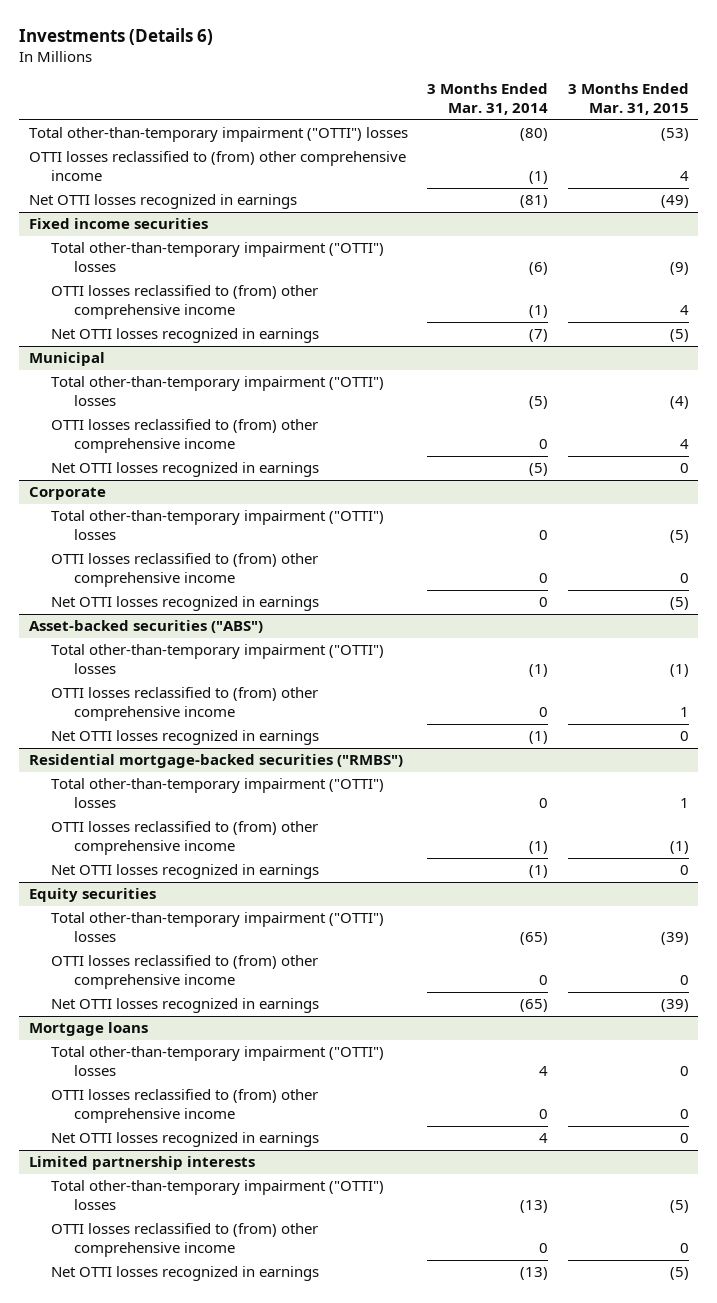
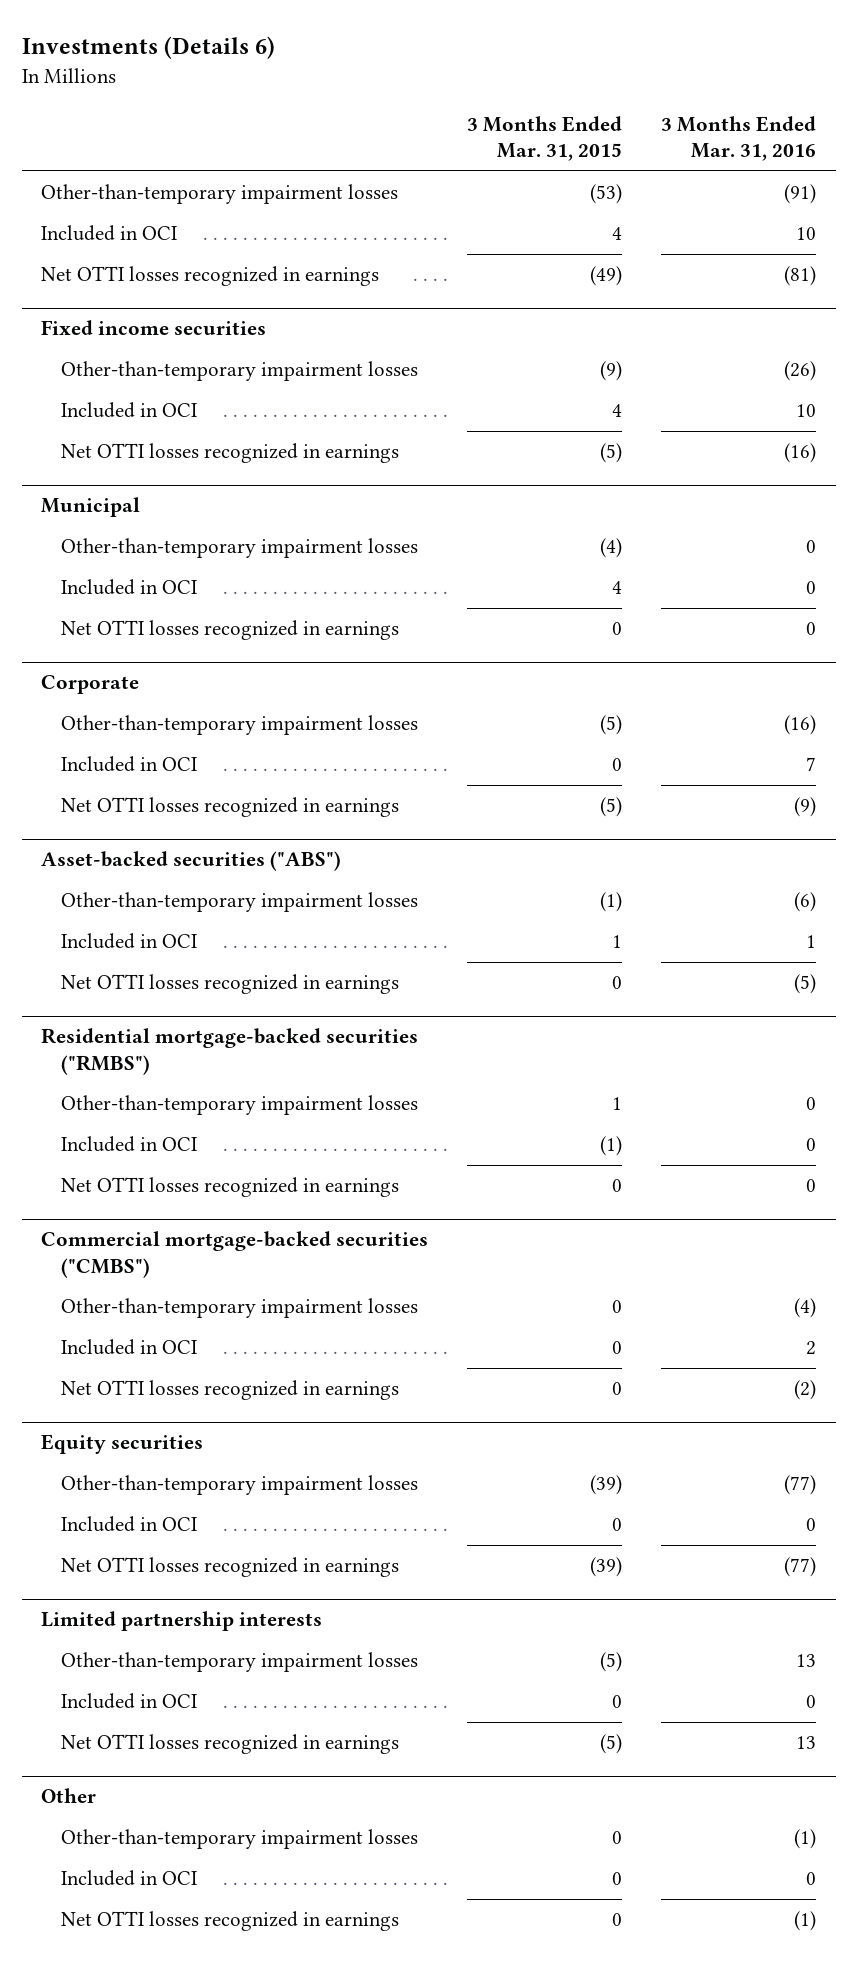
- | 3 Months Ended Mar. 31, 2014 | 3 Months Ended Mar. 31, 2015
+ | 3 Months Ended Mar. 31, 2015 | 3 Months Ended Mar. 31, 2016
- Total other-than-temporary impairment ("OTTI") losses | (80) | (53)
- OTTI losses reclassified to (from) other comprehensive income | (1) | 4
+ Other-than-temporary impairment losses | (53) | (91)
+ Included in OCI | 4 | 10
@ Fixed income securities
- Total other-than-temporary impairment ("OTTI") losses | (6) | (9)
- OTTI losses reclassified to (from) other comprehensive income | (1) | 4
+ Other-than-temporary impairment losses | (9) | (26)
+ Included in OCI | 4 | 10
@ Municipal
- Total other-than-temporary impairment ("OTTI") losses | (5) | (4)
- OTTI losses reclassified to (from) other comprehensive income | 0 | 4
+ Other-than-temporary impairment losses | (4) | 0
+ Included in OCI | 4 | 0
@ Corporate
- Total other-than-temporary impairment ("OTTI") losses | 0 | (5)
- OTTI losses reclassified to (from) other comprehensive income | 0 | 0
+ Other-than-temporary impairment losses | (5) | (16)
+ Included in OCI | 0 | 7
@ Asset-backed securities ("ABS")
- Total other-than-temporary impairment ("OTTI") losses | (1) | (1)
- OTTI losses reclassified to (from) other comprehensive income | 0 | 1
+ Other-than-temporary impairment losses | (1) | (6)
+ Included in OCI | 1 | 1
@ Residential mortgage-backed securities ("RMBS")
- Total other-than-temporary impairment ("OTTI") losses | 0 | 1
- OTTI losses reclassified to (from) other comprehensive income | (1) | (1)
+ Other-than-temporary impairment losses | 1 | 0
+ Included in OCI | (1) | 0
+ Commercial mortgage-backed securities ("CMBS")
+ Other-than-temporary impairment losses | 0 | (4)
+ Included in OCI | 0 | 2
+ Net OTTI losses recognized in earnings | 0 | (2)
@ Equity securities
- Total other-than-temporary impairment ("OTTI") losses | (65) | (39)
- OTTI losses reclassified to (from) other comprehensive income | 0 | 0
+ Other-than-temporary impairment losses | (39) | (77)
+ Included in OCI | 0 | 0
- Mortgage loans
- Total other-than-temporary impairment ("OTTI") losses | 4 | 0
- OTTI losses reclassified to (from) other comprehensive income | 0 | 0
- Net OTTI losses recognized in earnings | 4 | 0
@ Limited partnership interests
- Total other-than-temporary impairment ("OTTI") losses | (13) | (5)
- OTTI losses reclassified to (from) other comprehensive income | 0 | 0
+ Other-than-temporary impairment losses | (5) | 13
+ Included in OCI | 0 | 0
+ Other
+ Other-than-temporary impairment losses | 0 | (1)
+ Included in OCI | 0 | 0
+ Net OTTI losses recognized in earnings | 0 | (1)

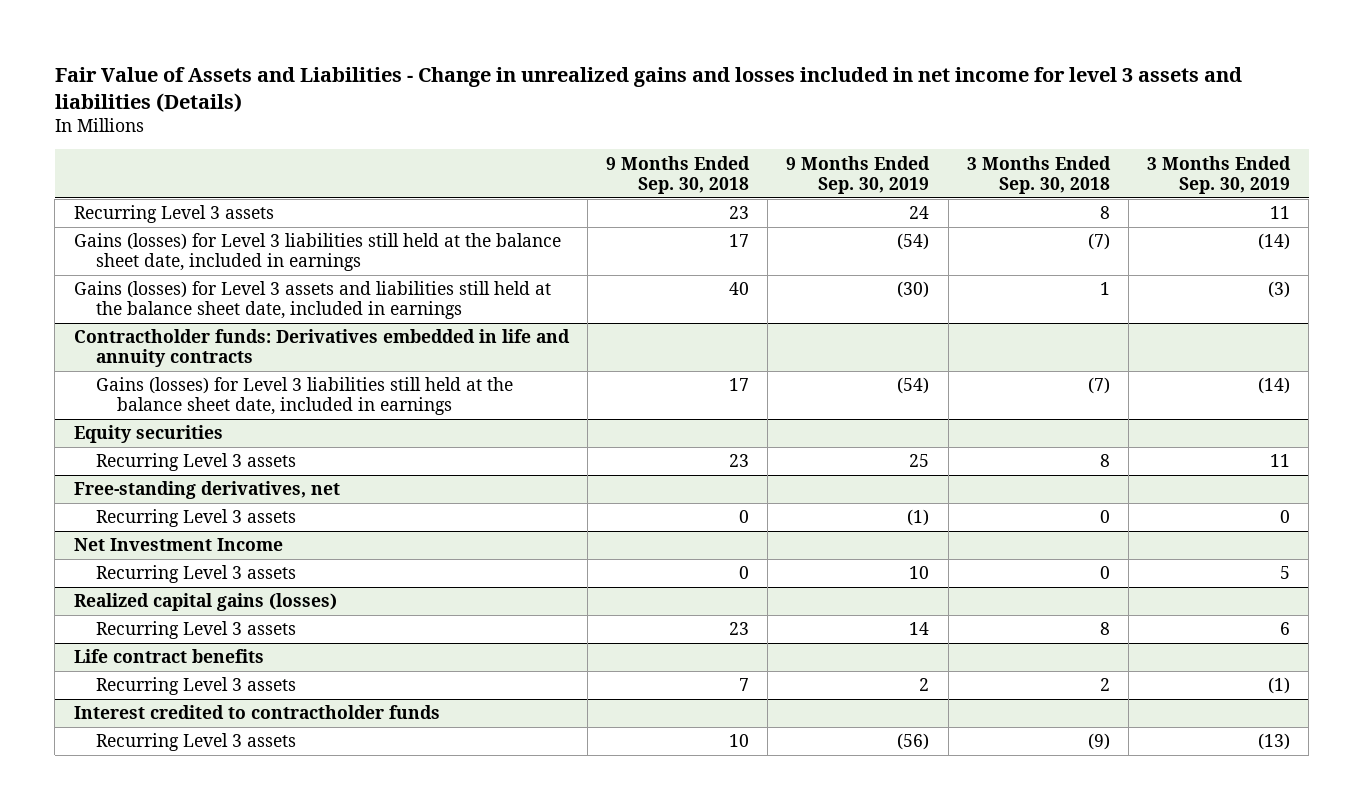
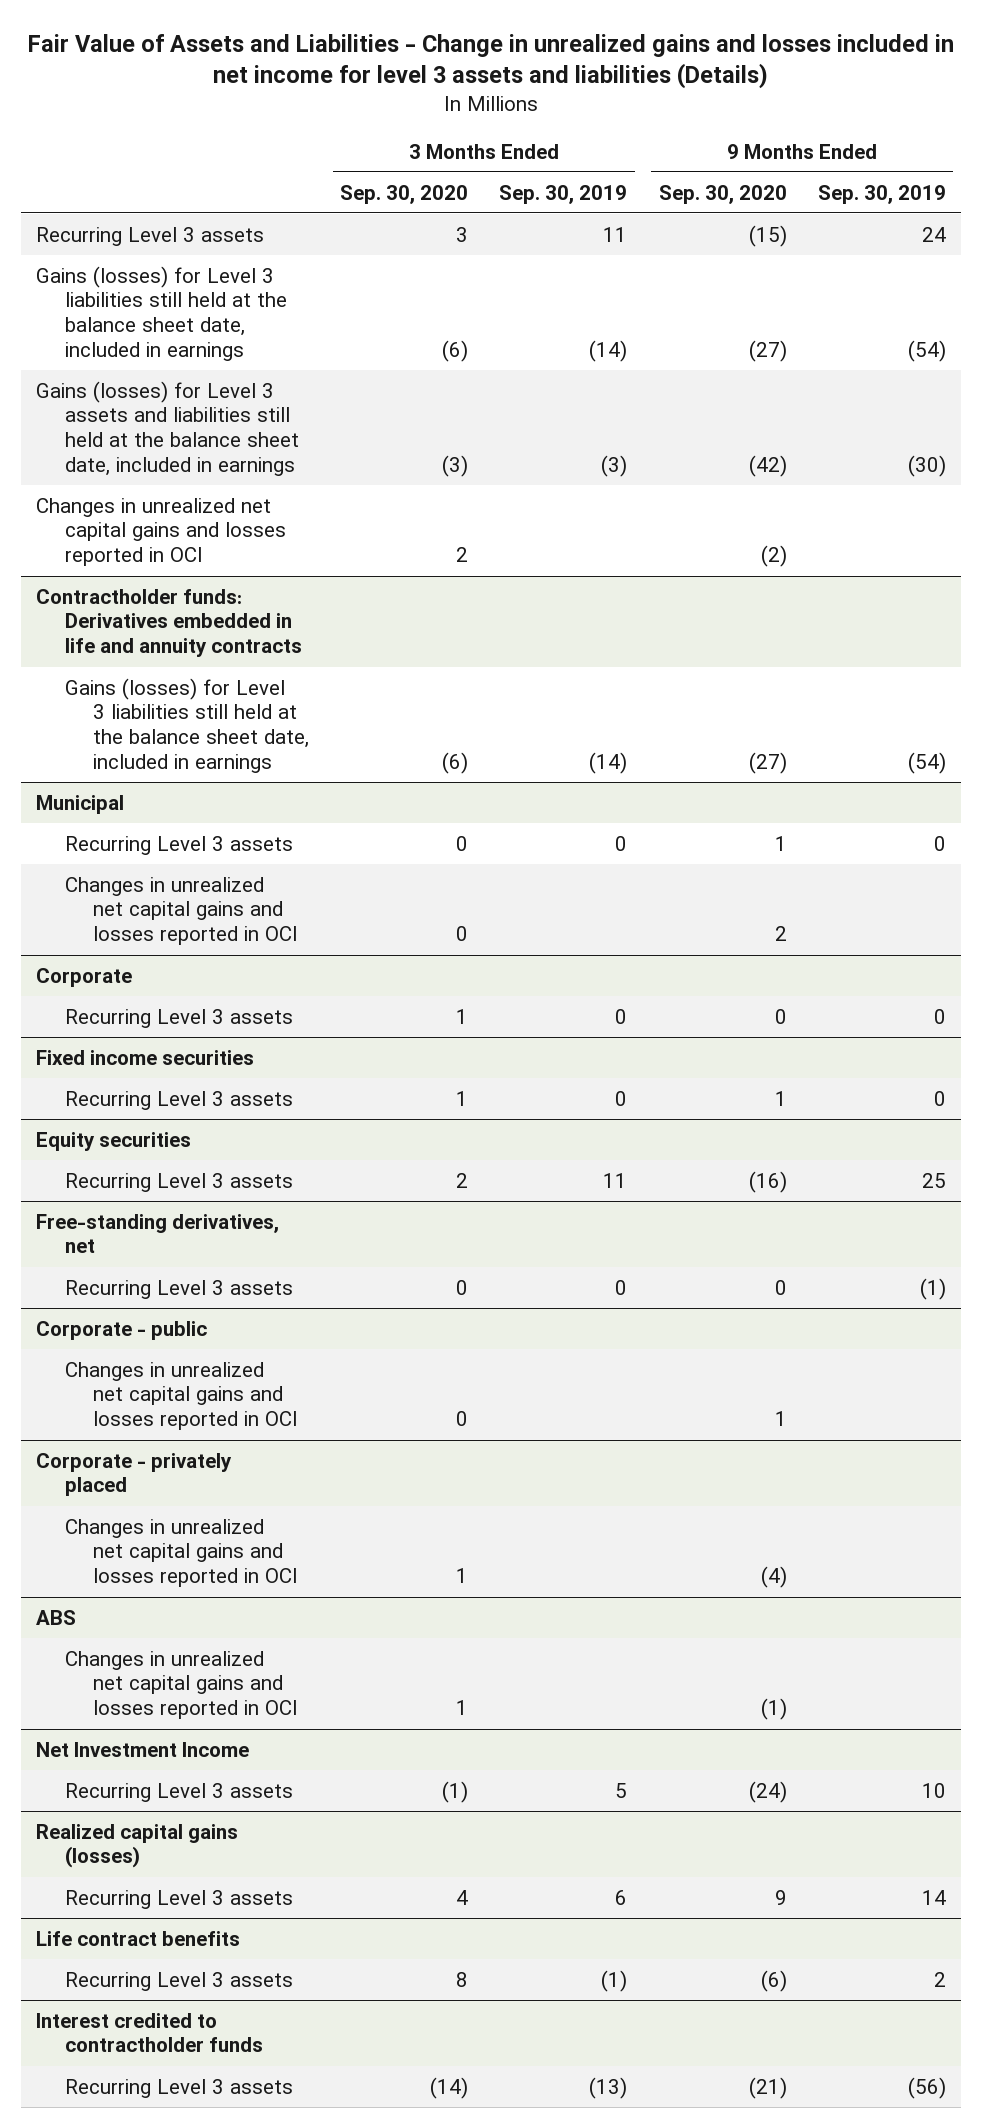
- | 9 Months Ended Sep. 30, 2018 | 9 Months Ended Sep. 30, 2019 | 3 Months Ended Sep. 30, 2018 | 3 Months Ended Sep. 30, 2019
+ | 3 Months Ended Sep. 30, 2020 | 3 Months Ended Sep. 30, 2019 | 9 Months Ended Sep. 30, 2020 | 9 Months Ended Sep. 30, 2019
+ Changes in unrealized net capital gains and losses reported in OCI | 2 | | (2) |
+ Municipal
+ Recurring Level 3 assets | 0 | 0 | 1 | 0
+ Changes in unrealized net capital gains and losses reported in OCI | 0 | | 2 |
+ Corporate
+ Recurring Level 3 assets | 1 | 0 | 0 | 0
+ Fixed income securities
+ Recurring Level 3 assets | 1 | 0 | 1 | 0
+ Corporate - public
+ Changes in unrealized net capital gains and losses reported in OCI | 0 | | 1 |
+ Corporate - privately placed
+ Changes in unrealized net capital gains and losses reported in OCI | 1 | | (4) |
+ ABS
+ Changes in unrealized net capital gains and losses reported in OCI | 1 | | (1) |

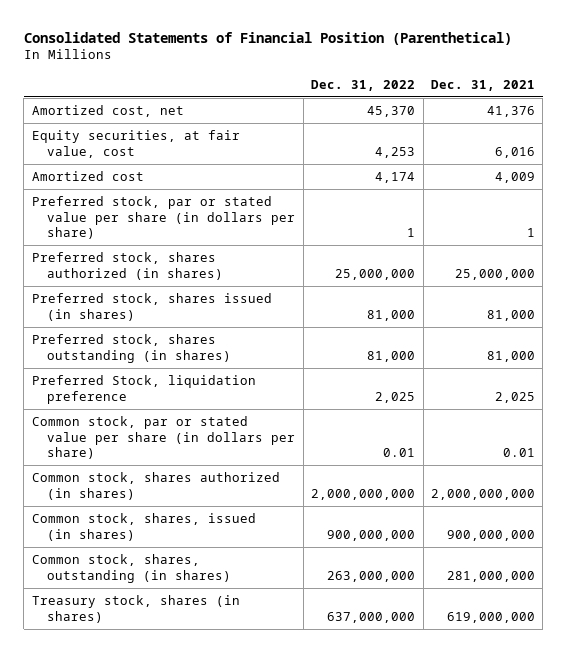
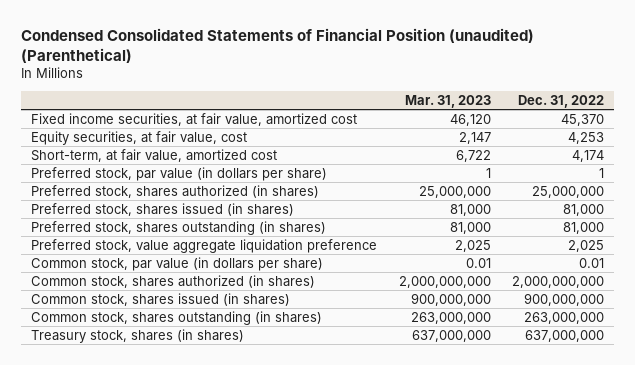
- Consolidated Statements of Financial Position (Parenthetical)
+ Condensed Consolidated Statements of Financial Position (unaudited) (Parenthetical)
- | Dec. 31, 2022 | Dec. 31, 2021
+ | Mar. 31, 2023 | Dec. 31, 2022
- Amortized cost, net | 45,370 | 41,376
+ Fixed income securities, at fair value, amortized cost | 46,120 | 45,370
- Amortized cost | 4,174 | 4,009
- Preferred stock, par or stated value per share (in dollars per share) | 1 | 1
+ Short-term, at fair value, amortized cost | 6,722 | 4,174
+ Preferred stock, par value (in dollars per share) | 1 | 1
- Preferred Stock, liquidation preference | 2,025 | 2,025
- Common stock, par or stated value per share (in dollars per share) | 0.01 | 0.01
+ Preferred stock, value aggregate liquidation preference | 2,025 | 2,025
+ Common stock, par value (in dollars per share) | 0.01 | 0.01
- Common stock, shares, issued (in shares) | 900,000,000 | 900,000,000
- Common stock, shares, outstanding (in shares) | 263,000,000 | 281,000,000
+ Common stock, shares issued (in shares) | 900,000,000 | 900,000,000
+ Common stock, shares outstanding (in shares) | 263,000,000 | 263,000,000

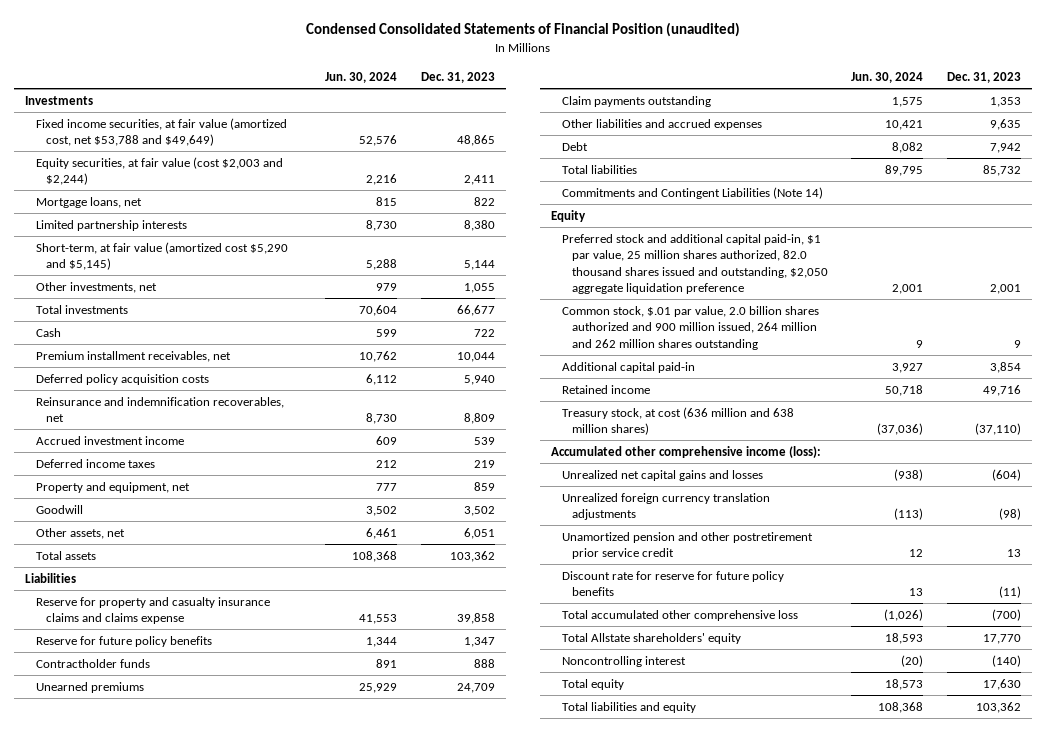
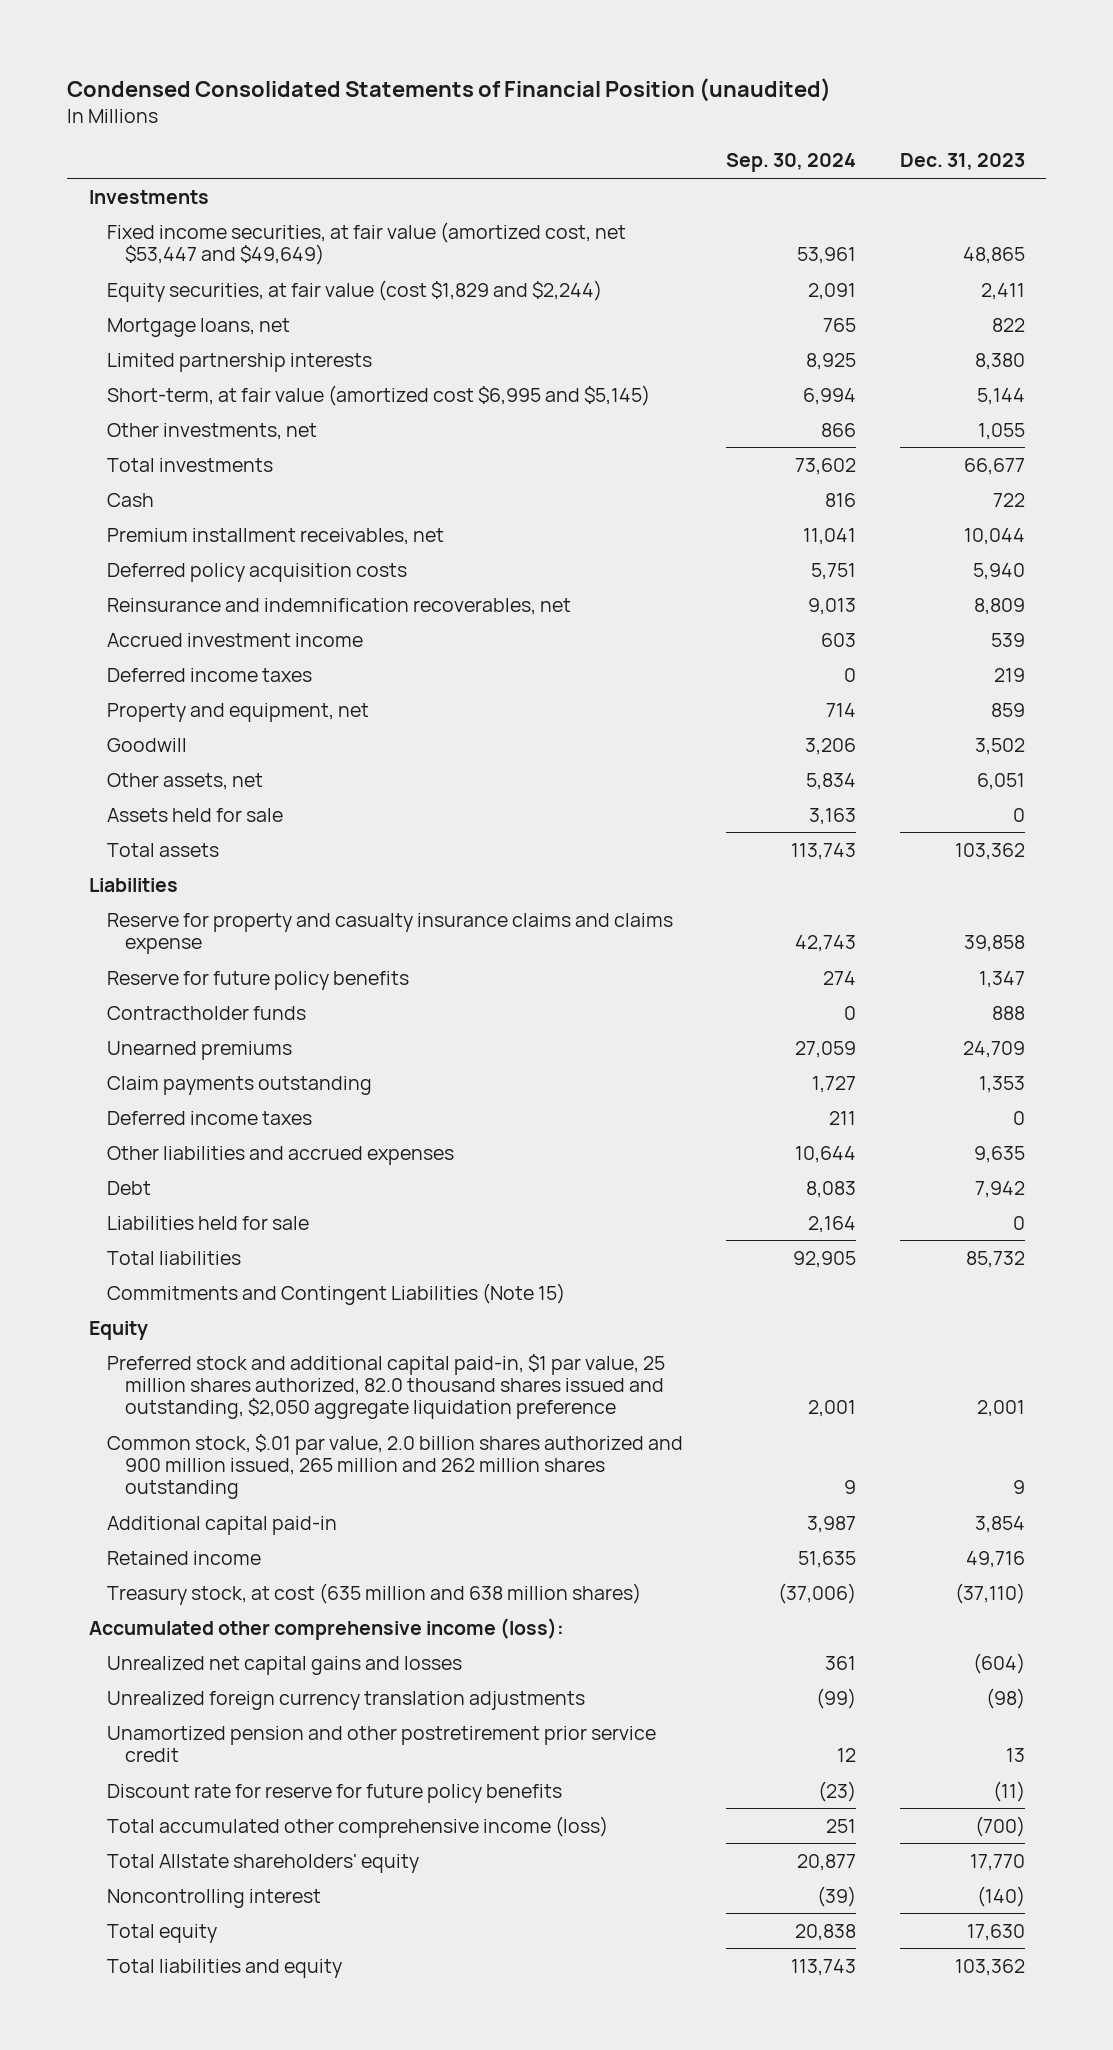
- | Jun. 30, 2024 | Dec. 31, 2023
+ | Sep. 30, 2024 | Dec. 31, 2023
- Fixed income securities, at fair value (amortized cost, net $53,788 and $49,649) | 52,576 | 48,865
- Equity securities, at fair value (cost $2,003 and $2,244) | 2,216 | 2,411
+ Fixed income securities, at fair value (amortized cost, net $53,447 and $49,649) | 53,961 | 48,865
+ Equity securities, at fair value (cost $1,829 and $2,244) | 2,091 | 2,411
- Short-term, at fair value (amortized cost $5,290 and $5,145) | 5,288 | 5,144
+ Short-term, at fair value (amortized cost $6,995 and $5,145) | 6,994 | 5,144
+ Assets held for sale | 3,163 | 0
+ Deferred income taxes | 211 | 0
+ Liabilities held for sale | 2,164 | 0
- Commitments and Contingent Liabilities (Note 14)
+ Commitments and Contingent Liabilities (Note 15)
- Common stock, $.01 par value, 2.0 billion shares authorized and 900 million issued, 264 million and 262 million shares outstanding | 9 | 9
+ Common stock, $.01 par value, 2.0 billion shares authorized and 900 million issued, 265 million and 262 million shares outstanding | 9 | 9
- Treasury stock, at cost (636 million and 638 million shares) | (37,036) | (37,110)
+ Treasury stock, at cost (635 million and 638 million shares) | (37,006) | (37,110)
- Total accumulated other comprehensive loss | (1,026) | (700)
+ Total accumulated other comprehensive income (loss) | 251 | (700)

